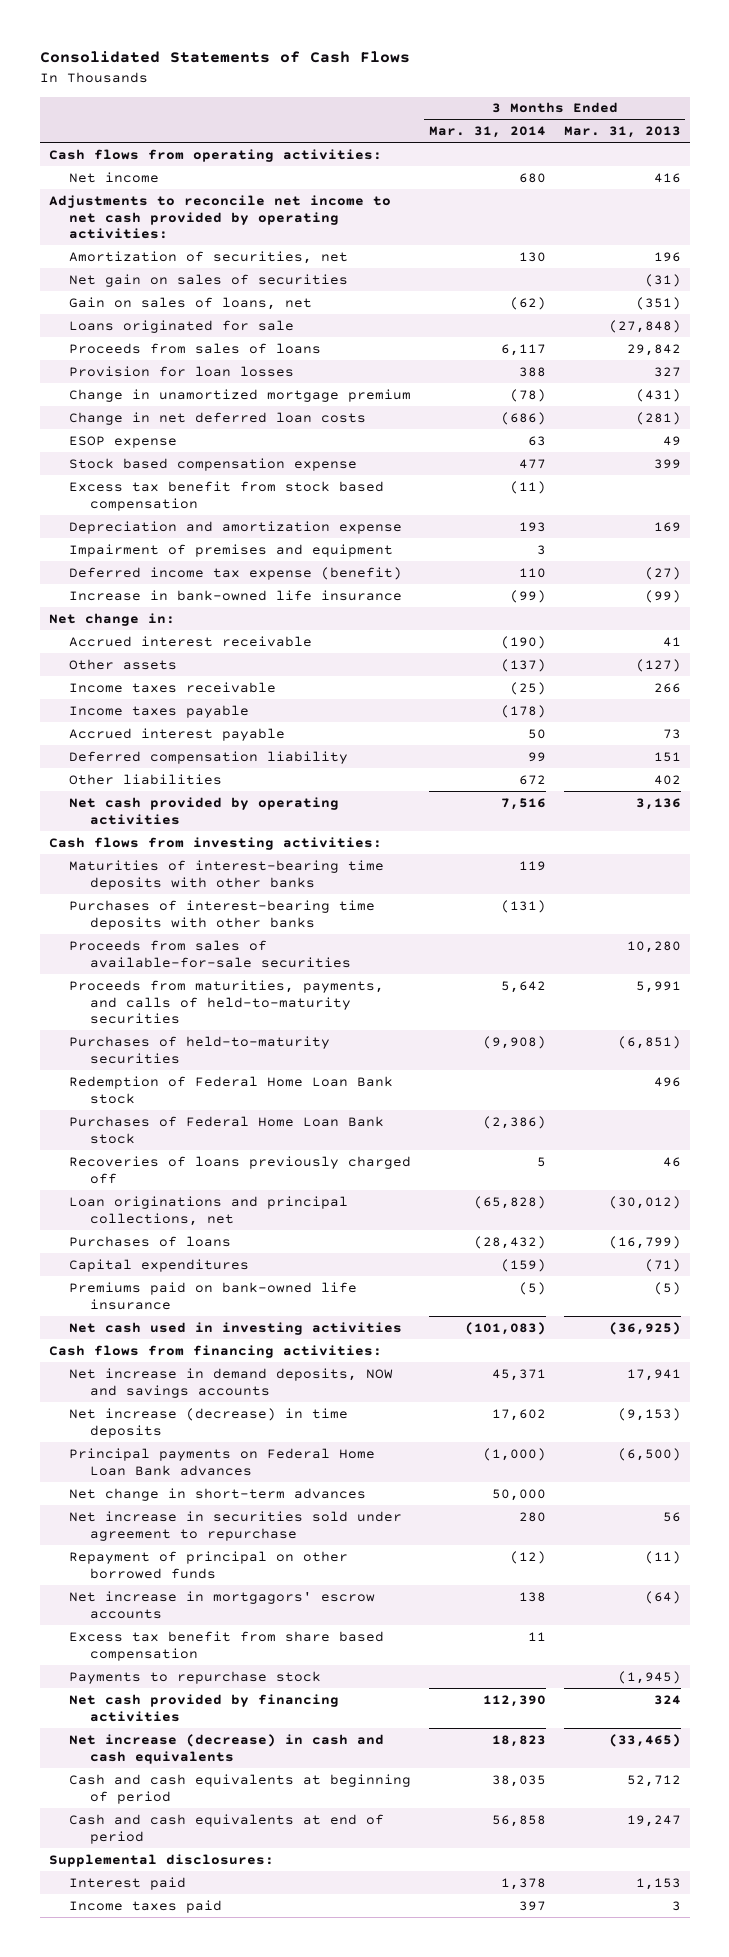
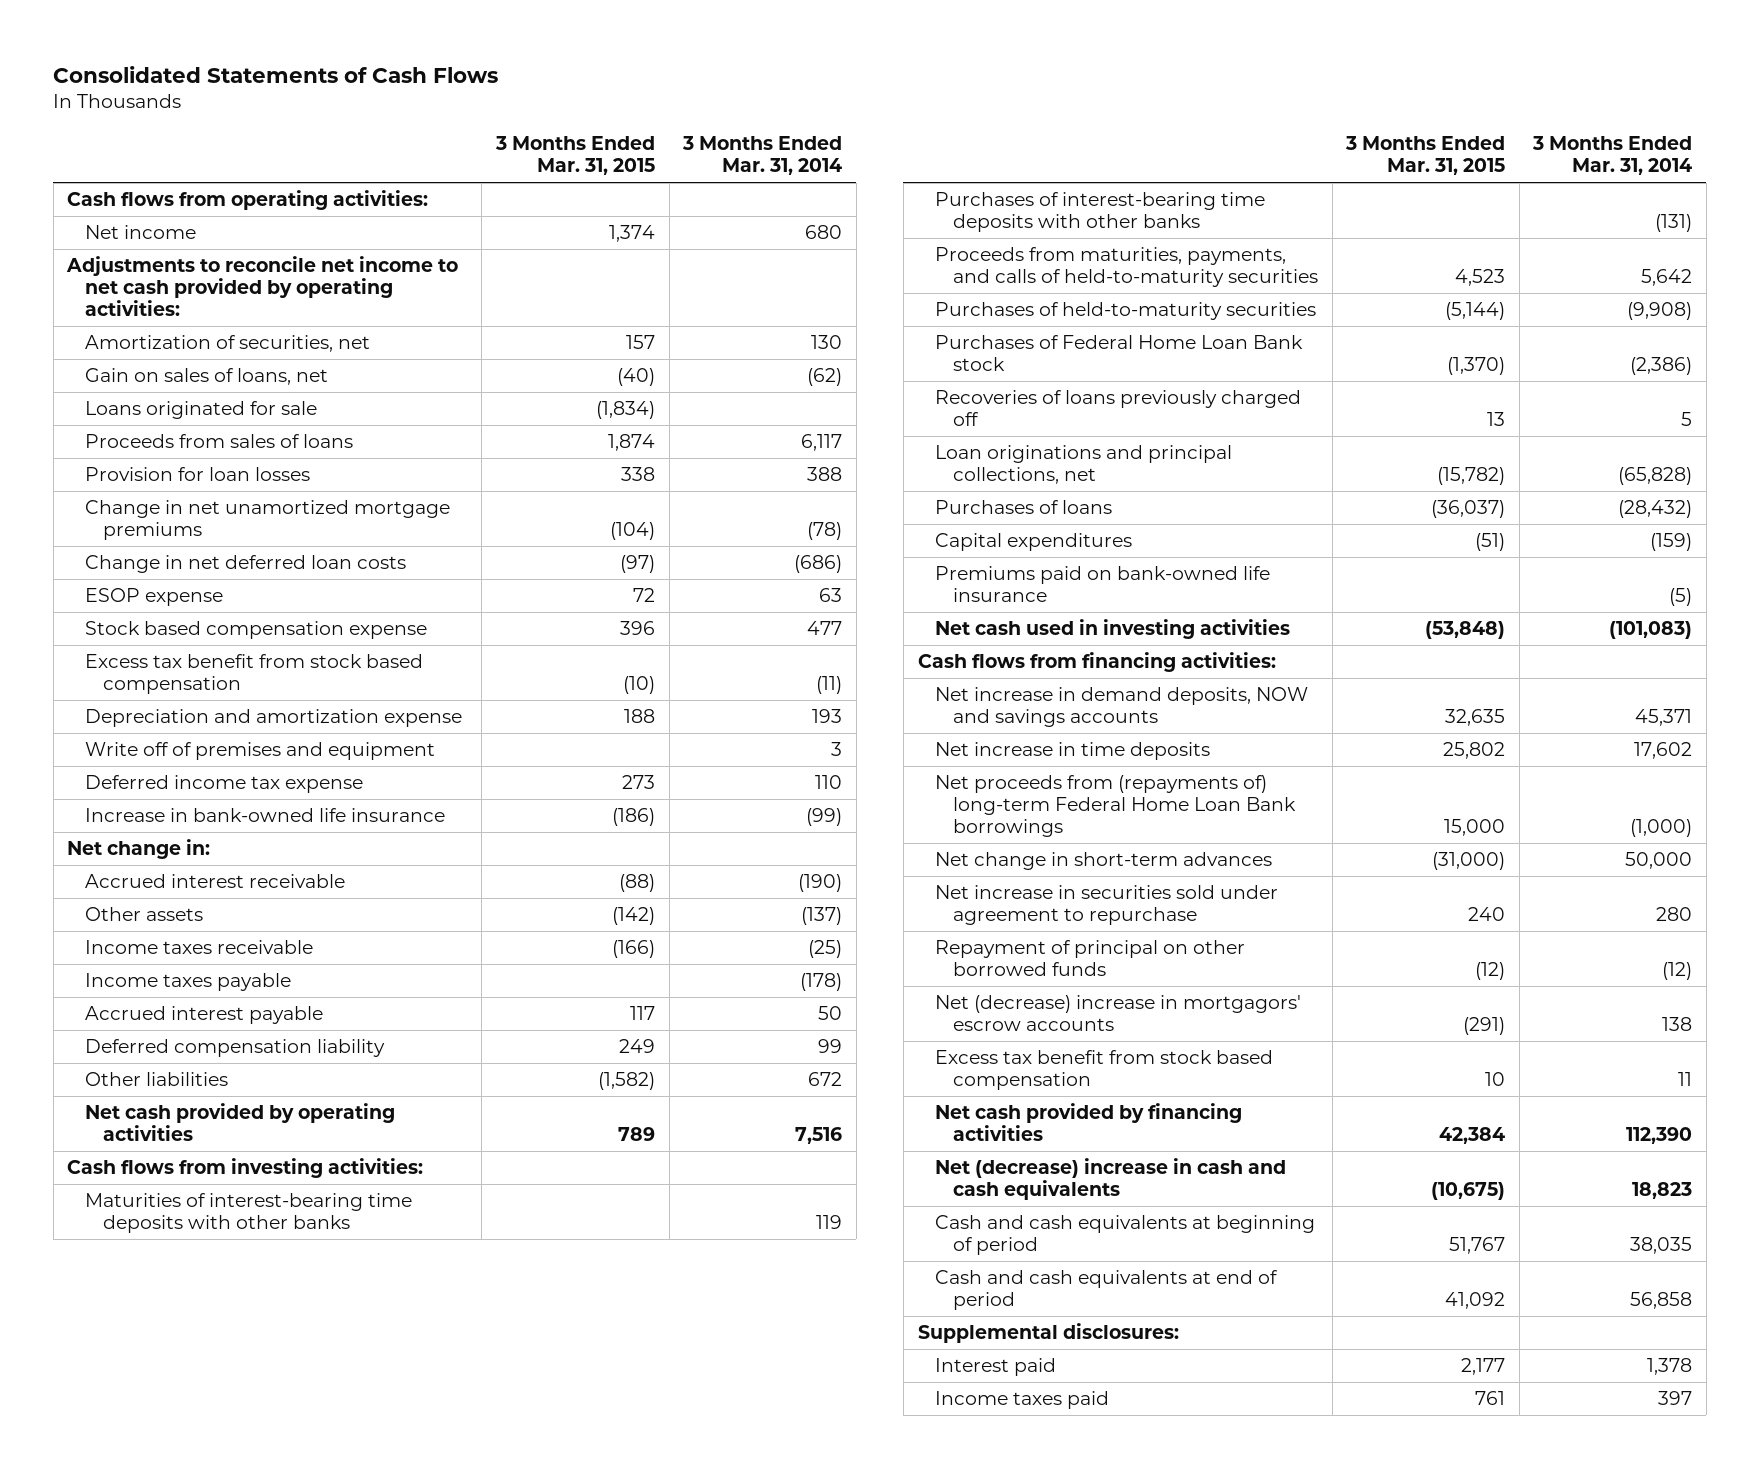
- | 3 Months Ended Mar. 31, 2014 | 3 Months Ended Mar. 31, 2013
+ | 3 Months Ended Mar. 31, 2015 | 3 Months Ended Mar. 31, 2014
- Net gain on sales of securities | | (31)
- Change in unamortized mortgage premium | (78) | (431)
+ Change in net unamortized mortgage premiums | (104) | (78)
- Impairment of premises and equipment | 3 |
- Deferred income tax expense (benefit) | 110 | (27)
+ Write off of premises and equipment | | 3
+ Deferred income tax expense | 273 | 110
- Proceeds from sales of available-for-sale securities | | 10,280
- Redemption of Federal Home Loan Bank stock | | 496
- Net increase (decrease) in time deposits | 17,602 | (9,153)
- Principal payments on Federal Home Loan Bank advances | (1,000) | (6,500)
+ Net increase in time deposits | 25,802 | 17,602
+ Net proceeds from (repayments of) long-term Federal Home Loan Bank borrowings | 15,000 | (1,000)
- Net increase in mortgagors' escrow accounts | 138 | (64)
- Excess tax benefit from share based compensation | 11 |
- Payments to repurchase stock | | (1,945)
+ Net (decrease) increase in mortgagors' escrow accounts | (291) | 138
+ Excess tax benefit from stock based compensation | 10 | 11
- Net increase (decrease) in cash and cash equivalents | 18,823 | (33,465)
+ Net (decrease) increase in cash and cash equivalents | (10,675) | 18,823

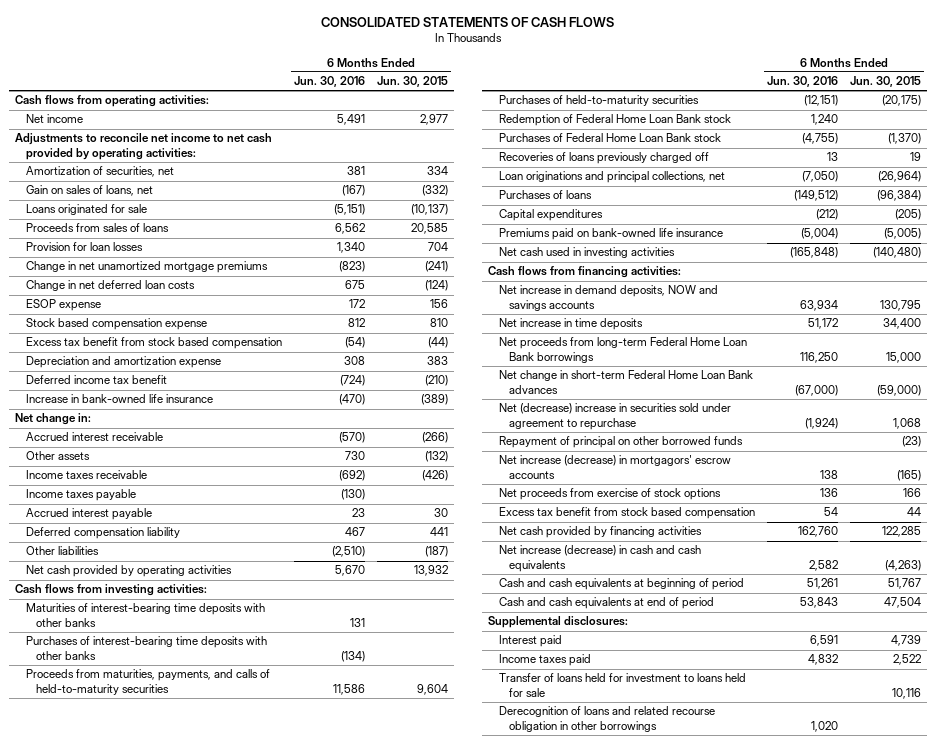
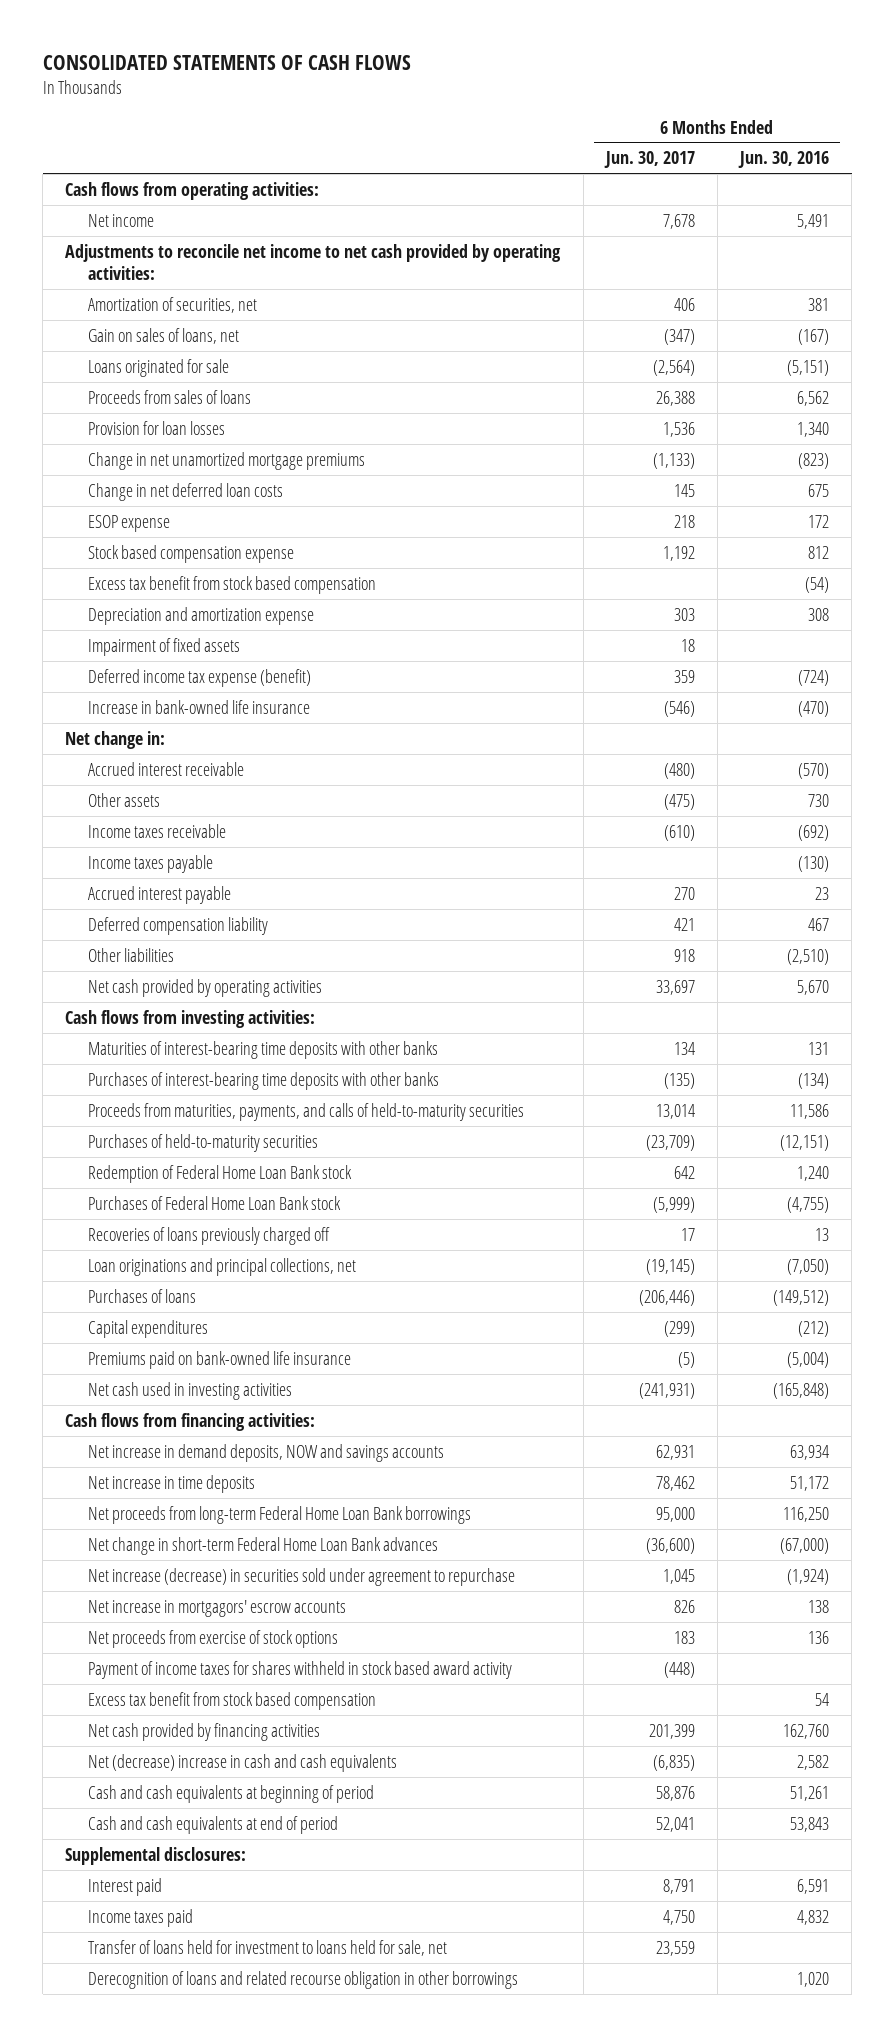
- | 6 Months Ended Jun. 30, 2016 | 6 Months Ended Jun. 30, 2015
+ | 6 Months Ended Jun. 30, 2017 | 6 Months Ended Jun. 30, 2016
- Deferred income tax benefit | (724) | (210)
+ Impairment of fixed assets | 18 |
+ Deferred income tax expense (benefit) | 359 | (724)
- Net (decrease) increase in securities sold under agreement to repurchase | (1,924) | 1,068
- Repayment of principal on other borrowed funds | | (23)
- Net increase (decrease) in mortgagors' escrow accounts | 138 | (165)
+ Net increase (decrease) in securities sold under agreement to repurchase | 1,045 | (1,924)
+ Net increase in mortgagors' escrow accounts | 826 | 138
+ Payment of income taxes for shares withheld in stock based award activity | (448) |
- Net increase (decrease) in cash and cash equivalents | 2,582 | (4,263)
+ Net (decrease) increase in cash and cash equivalents | (6,835) | 2,582
- Transfer of loans held for investment to loans held for sale | | 10,116
+ Transfer of loans held for investment to loans held for sale, net | 23,559 |

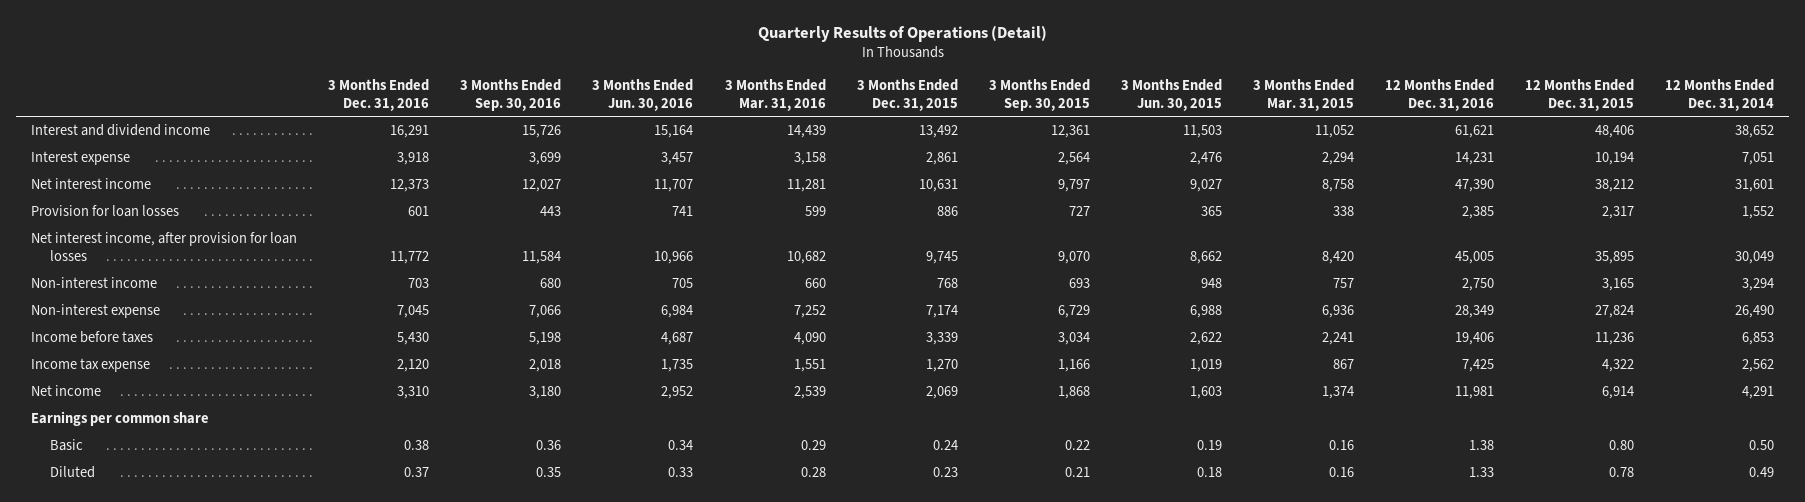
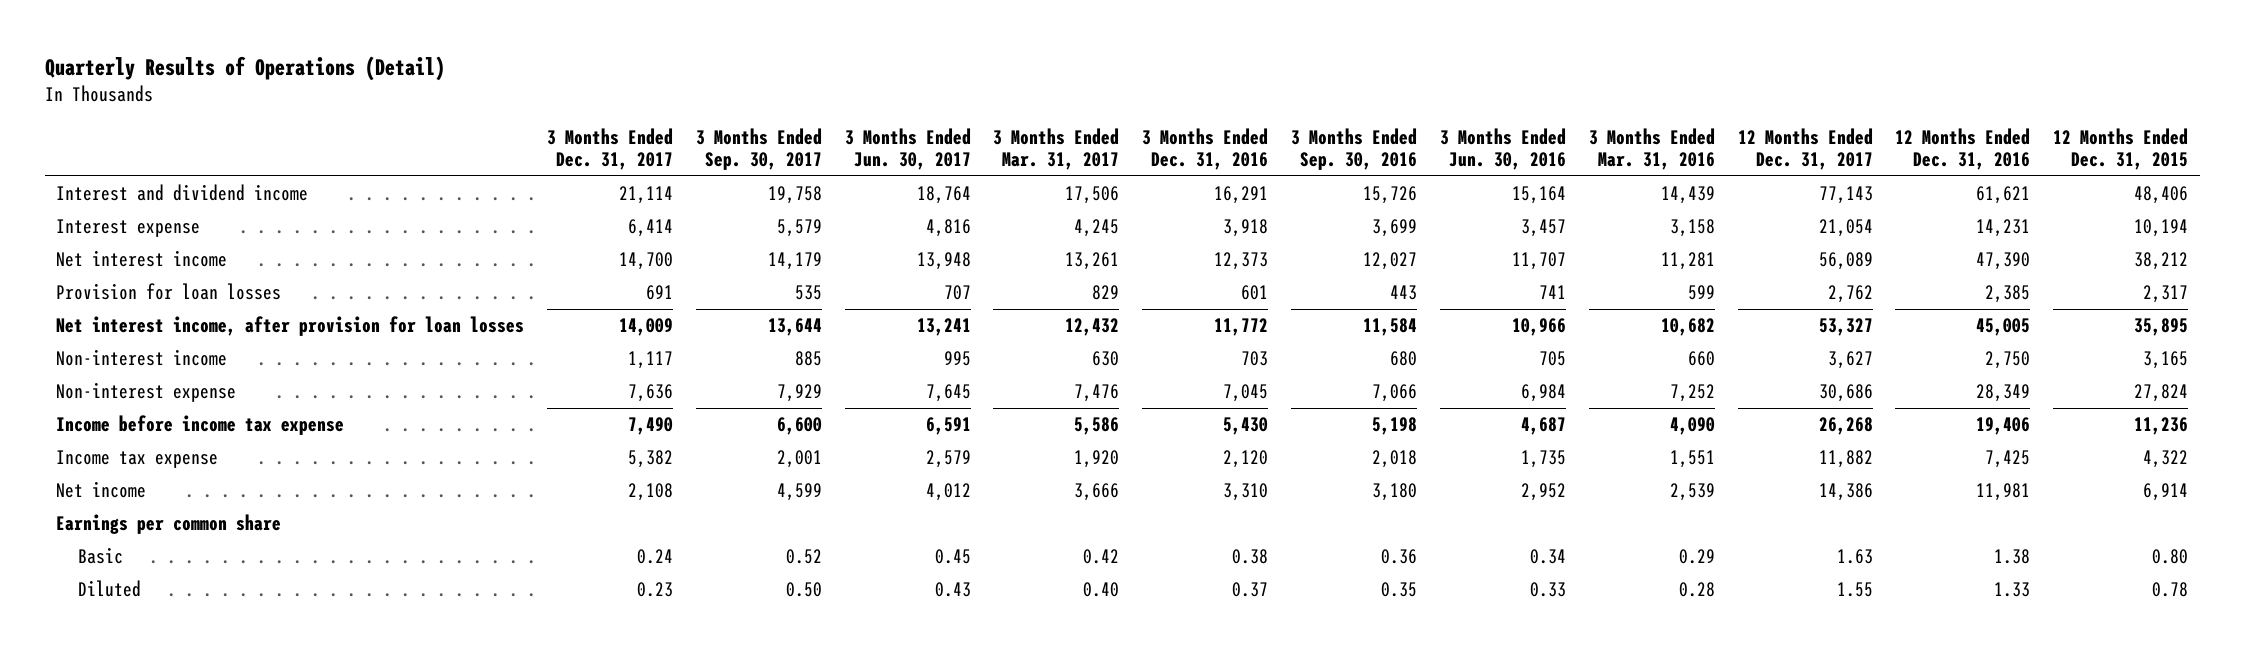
- | 3 Months Ended Dec. 31, 2016 | 3 Months Ended Sep. 30, 2016 | 3 Months Ended Jun. 30, 2016 | 3 Months Ended Mar. 31, 2016 | 3 Months Ended Dec. 31, 2015 | 3 Months Ended Sep. 30, 2015 | 3 Months Ended Jun. 30, 2015 | 3 Months Ended Mar. 31, 2015 | 12 Months Ended Dec. 31, 2016 | 12 Months Ended Dec. 31, 2015 | 12 Months Ended Dec. 31, 2014
+ | 3 Months Ended Dec. 31, 2017 | 3 Months Ended Sep. 30, 2017 | 3 Months Ended Jun. 30, 2017 | 3 Months Ended Mar. 31, 2017 | 3 Months Ended Dec. 31, 2016 | 3 Months Ended Sep. 30, 2016 | 3 Months Ended Jun. 30, 2016 | 3 Months Ended Mar. 31, 2016 | 12 Months Ended Dec. 31, 2017 | 12 Months Ended Dec. 31, 2016 | 12 Months Ended Dec. 31, 2015
- Income before taxes | 5,430 | 5,198 | 4,687 | 4,090 | 3,339 | 3,034 | 2,622 | 2,241 | 19,406 | 11,236 | 6,853
+ Income before income tax expense | 7,490 | 6,600 | 6,591 | 5,586 | 5,430 | 5,198 | 4,687 | 4,090 | 26,268 | 19,406 | 11,236

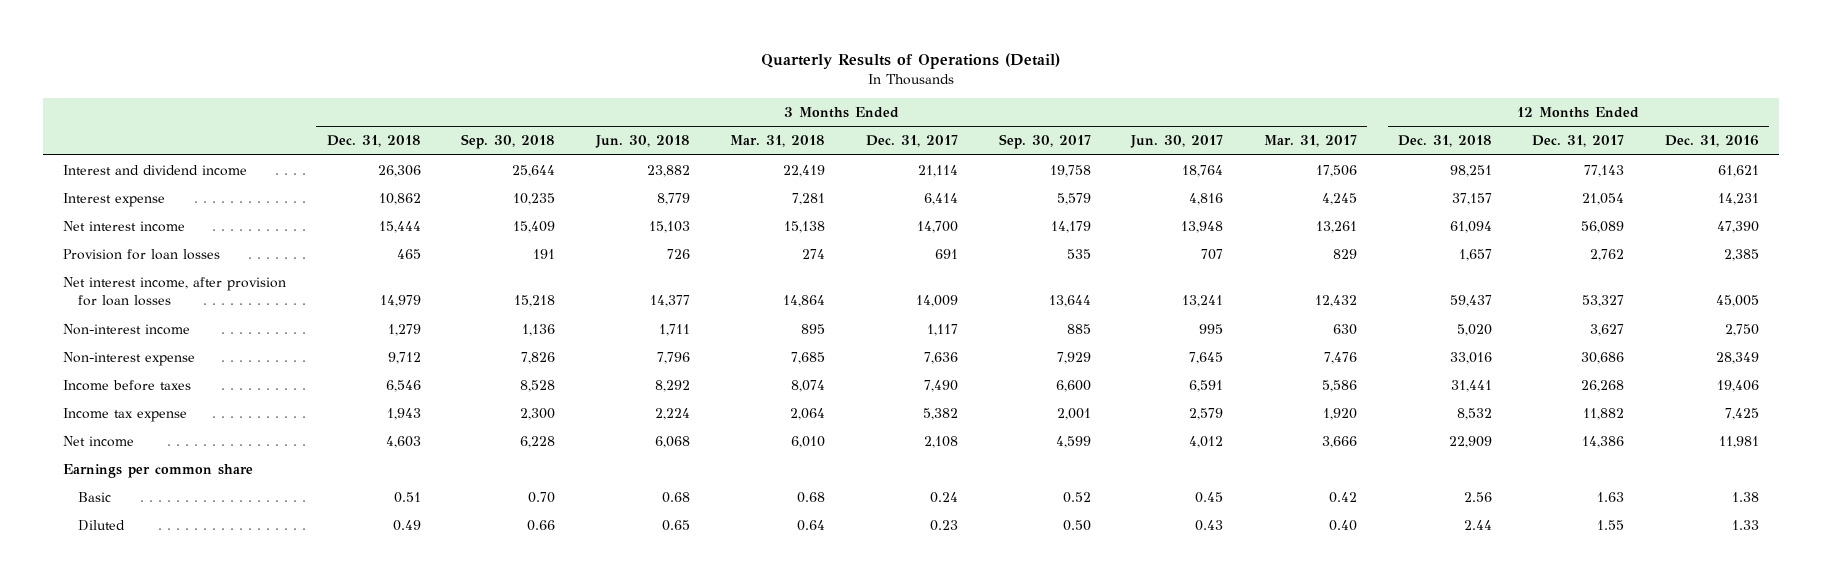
- | 3 Months Ended Dec. 31, 2017 | 3 Months Ended Sep. 30, 2017 | 3 Months Ended Jun. 30, 2017 | 3 Months Ended Mar. 31, 2017 | 3 Months Ended Dec. 31, 2016 | 3 Months Ended Sep. 30, 2016 | 3 Months Ended Jun. 30, 2016 | 3 Months Ended Mar. 31, 2016 | 12 Months Ended Dec. 31, 2017 | 12 Months Ended Dec. 31, 2016 | 12 Months Ended Dec. 31, 2015
+ | 3 Months Ended Dec. 31, 2018 | 3 Months Ended Sep. 30, 2018 | 3 Months Ended Jun. 30, 2018 | 3 Months Ended Mar. 31, 2018 | 3 Months Ended Dec. 31, 2017 | 3 Months Ended Sep. 30, 2017 | 3 Months Ended Jun. 30, 2017 | 3 Months Ended Mar. 31, 2017 | 12 Months Ended Dec. 31, 2018 | 12 Months Ended Dec. 31, 2017 | 12 Months Ended Dec. 31, 2016
- Income before income tax expense | 7,490 | 6,600 | 6,591 | 5,586 | 5,430 | 5,198 | 4,687 | 4,090 | 26,268 | 19,406 | 11,236
+ Income before taxes | 6,546 | 8,528 | 8,292 | 8,074 | 7,490 | 6,600 | 6,591 | 5,586 | 31,441 | 26,268 | 19,406

